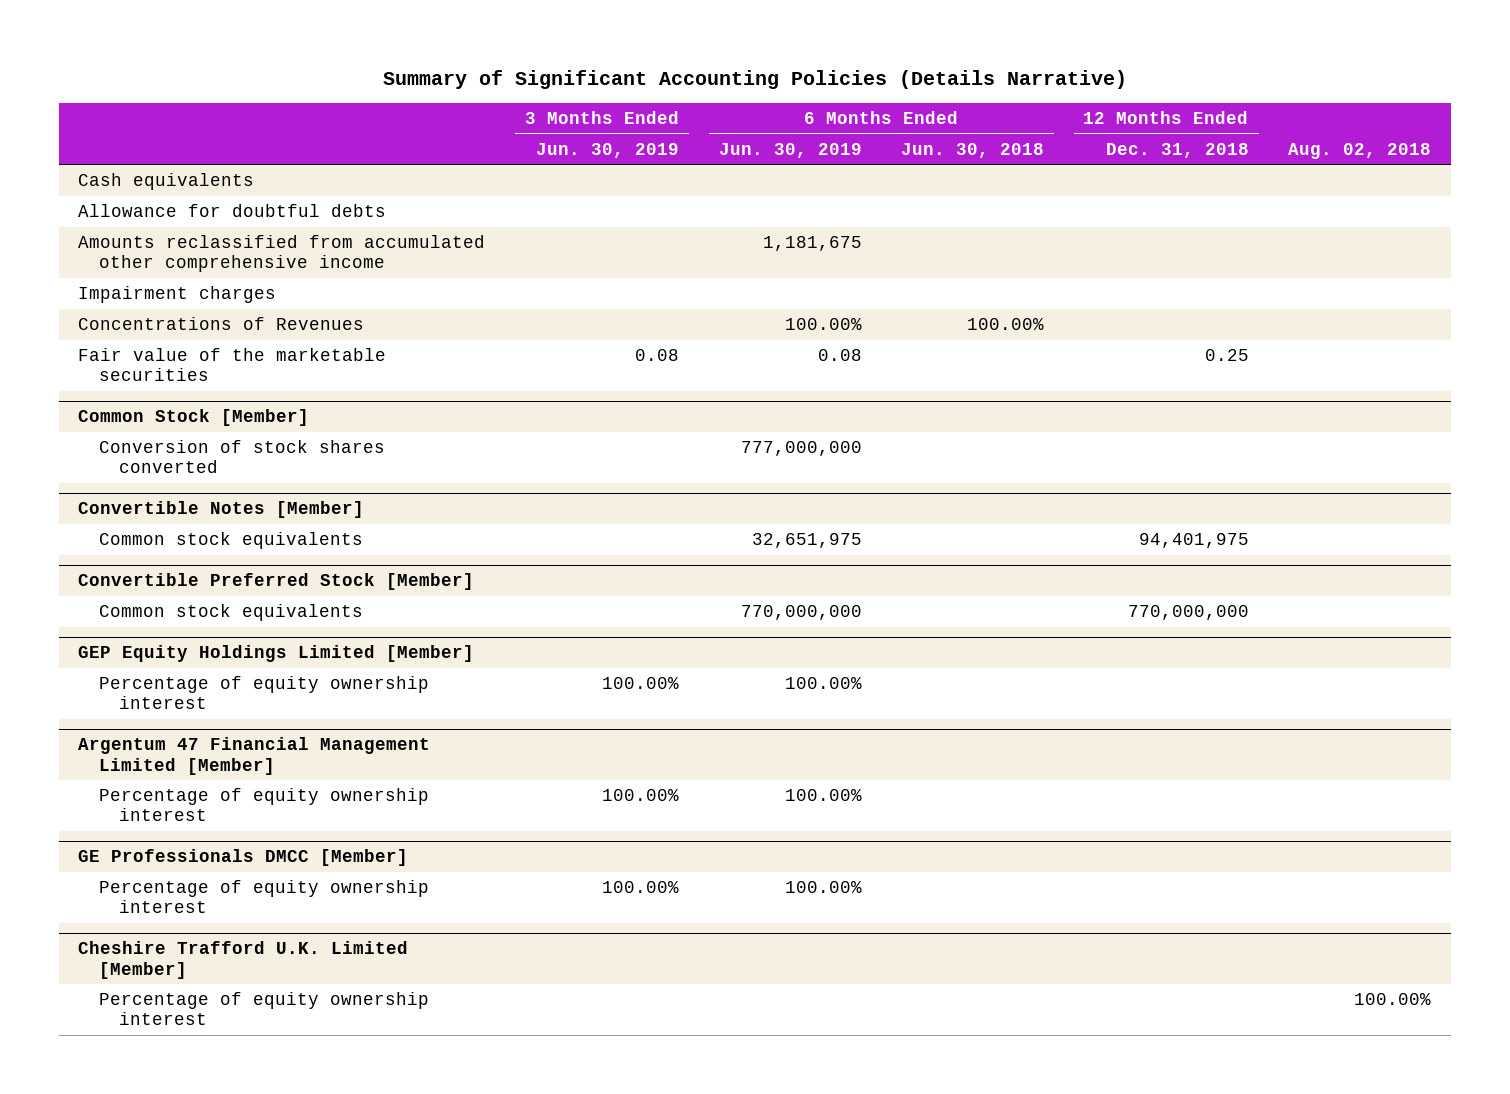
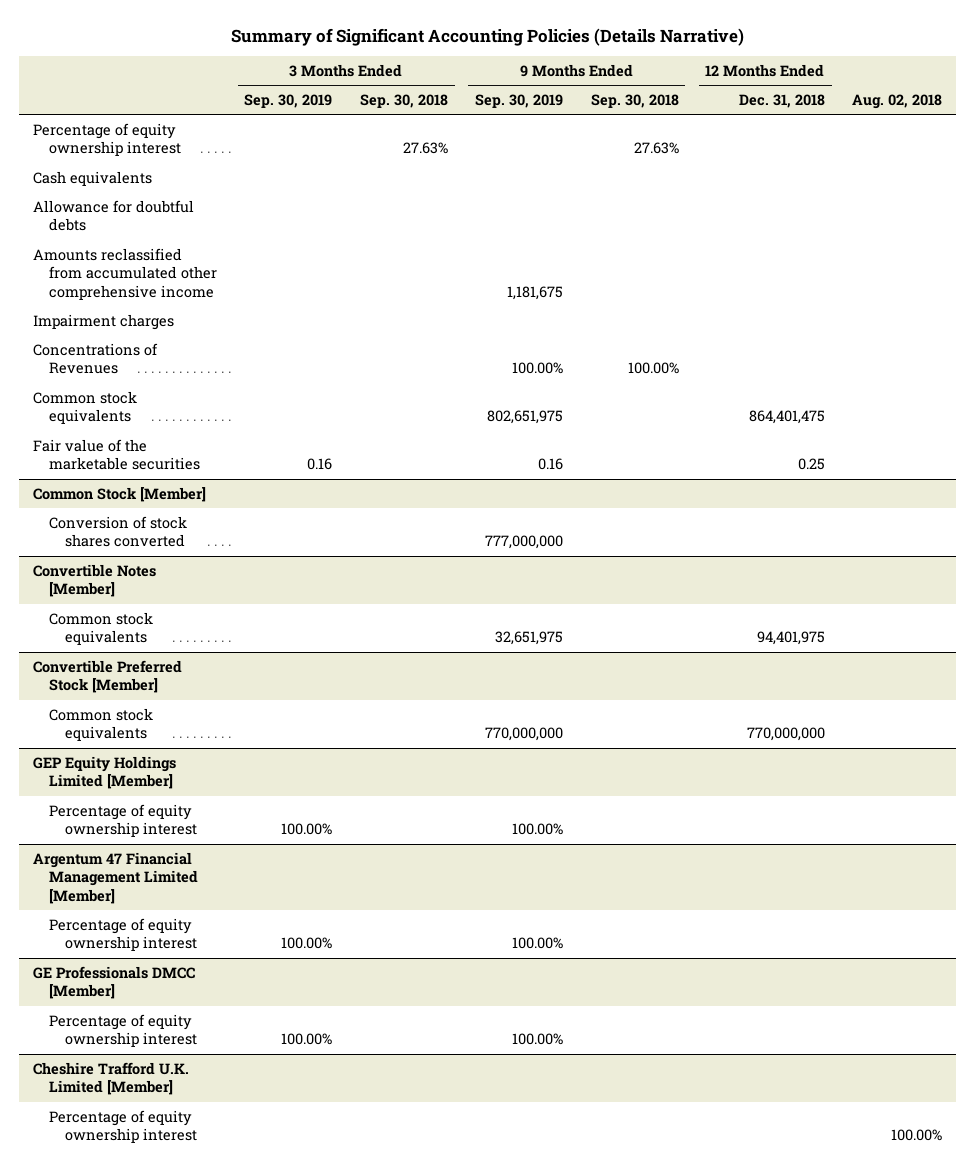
- | 3 Months Ended Jun. 30, 2019 | 6 Months Ended Jun. 30, 2019 | 6 Months Ended Jun. 30, 2018 | 12 Months Ended Dec. 31, 2018 | Aug. 02, 2018
+ | 3 Months Ended Sep. 30, 2019 | 3 Months Ended Sep. 30, 2018 | 9 Months Ended Sep. 30, 2019 | 9 Months Ended Sep. 30, 2018 | 12 Months Ended Dec. 31, 2018 | Aug. 02, 2018
+ Percentage of equity ownership interest | | 27.63% | | 27.63% | |
+ Common stock equivalents | | | 802,651,975 | | 864,401,475 |

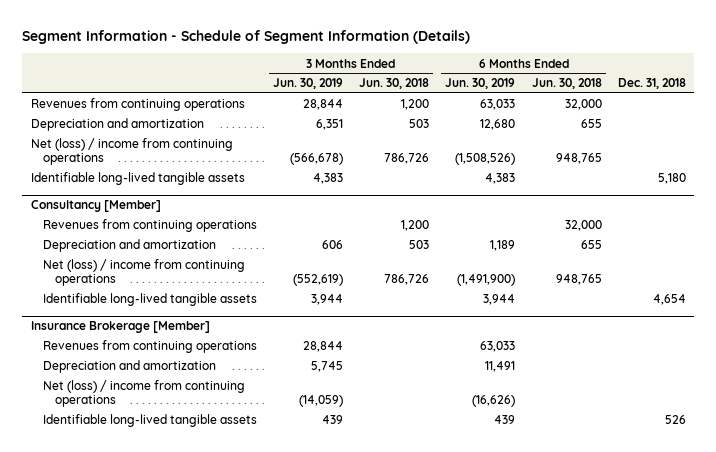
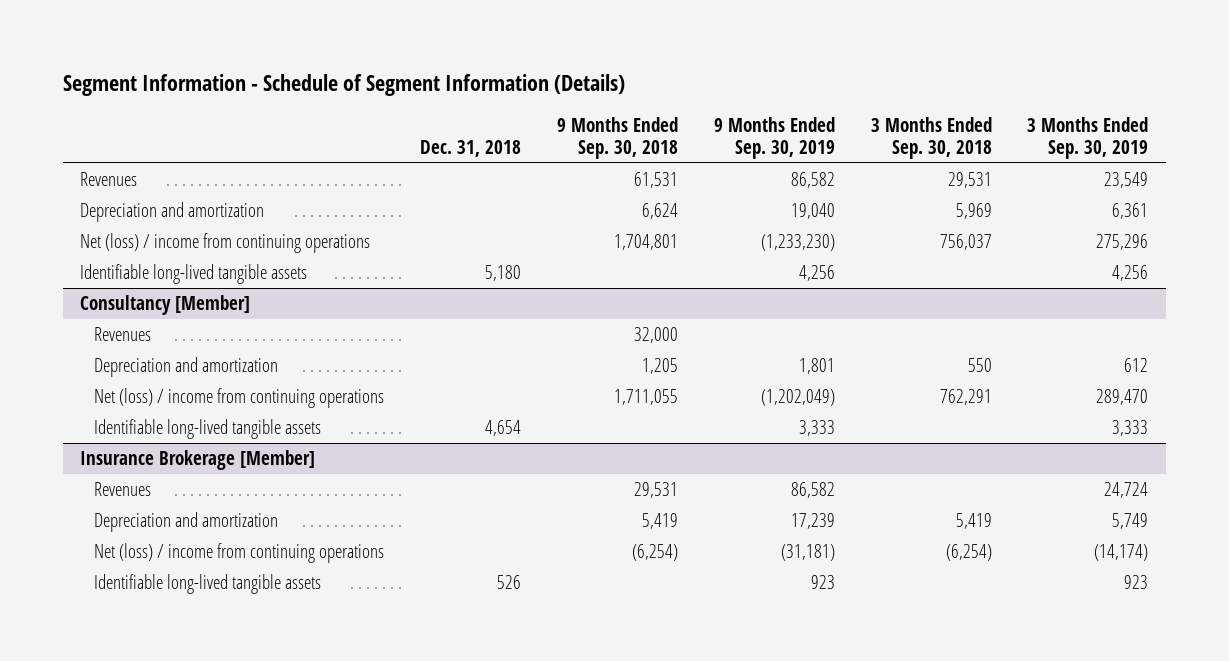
- | 3 Months Ended Jun. 30, 2019 | 3 Months Ended Jun. 30, 2018 | 6 Months Ended Jun. 30, 2019 | 6 Months Ended Jun. 30, 2018 | Dec. 31, 2018
+ | Dec. 31, 2018 | 9 Months Ended Sep. 30, 2018 | 9 Months Ended Sep. 30, 2019 | 3 Months Ended Sep. 30, 2018 | 3 Months Ended Sep. 30, 2019
- Revenues from continuing operations | 28,844 | 1,200 | 63,033 | 32,000 |
+ Revenues | | 61,531 | 86,582 | 29,531 | 23,549
@ Consultancy [Member]
- Revenues from continuing operations | | 1,200 | | 32,000 |
+ Revenues | | 32,000 | | |
@ Insurance Brokerage [Member]
- Revenues from continuing operations | 28,844 | | 63,033 | |
+ Revenues | | 29,531 | 86,582 | | 24,724

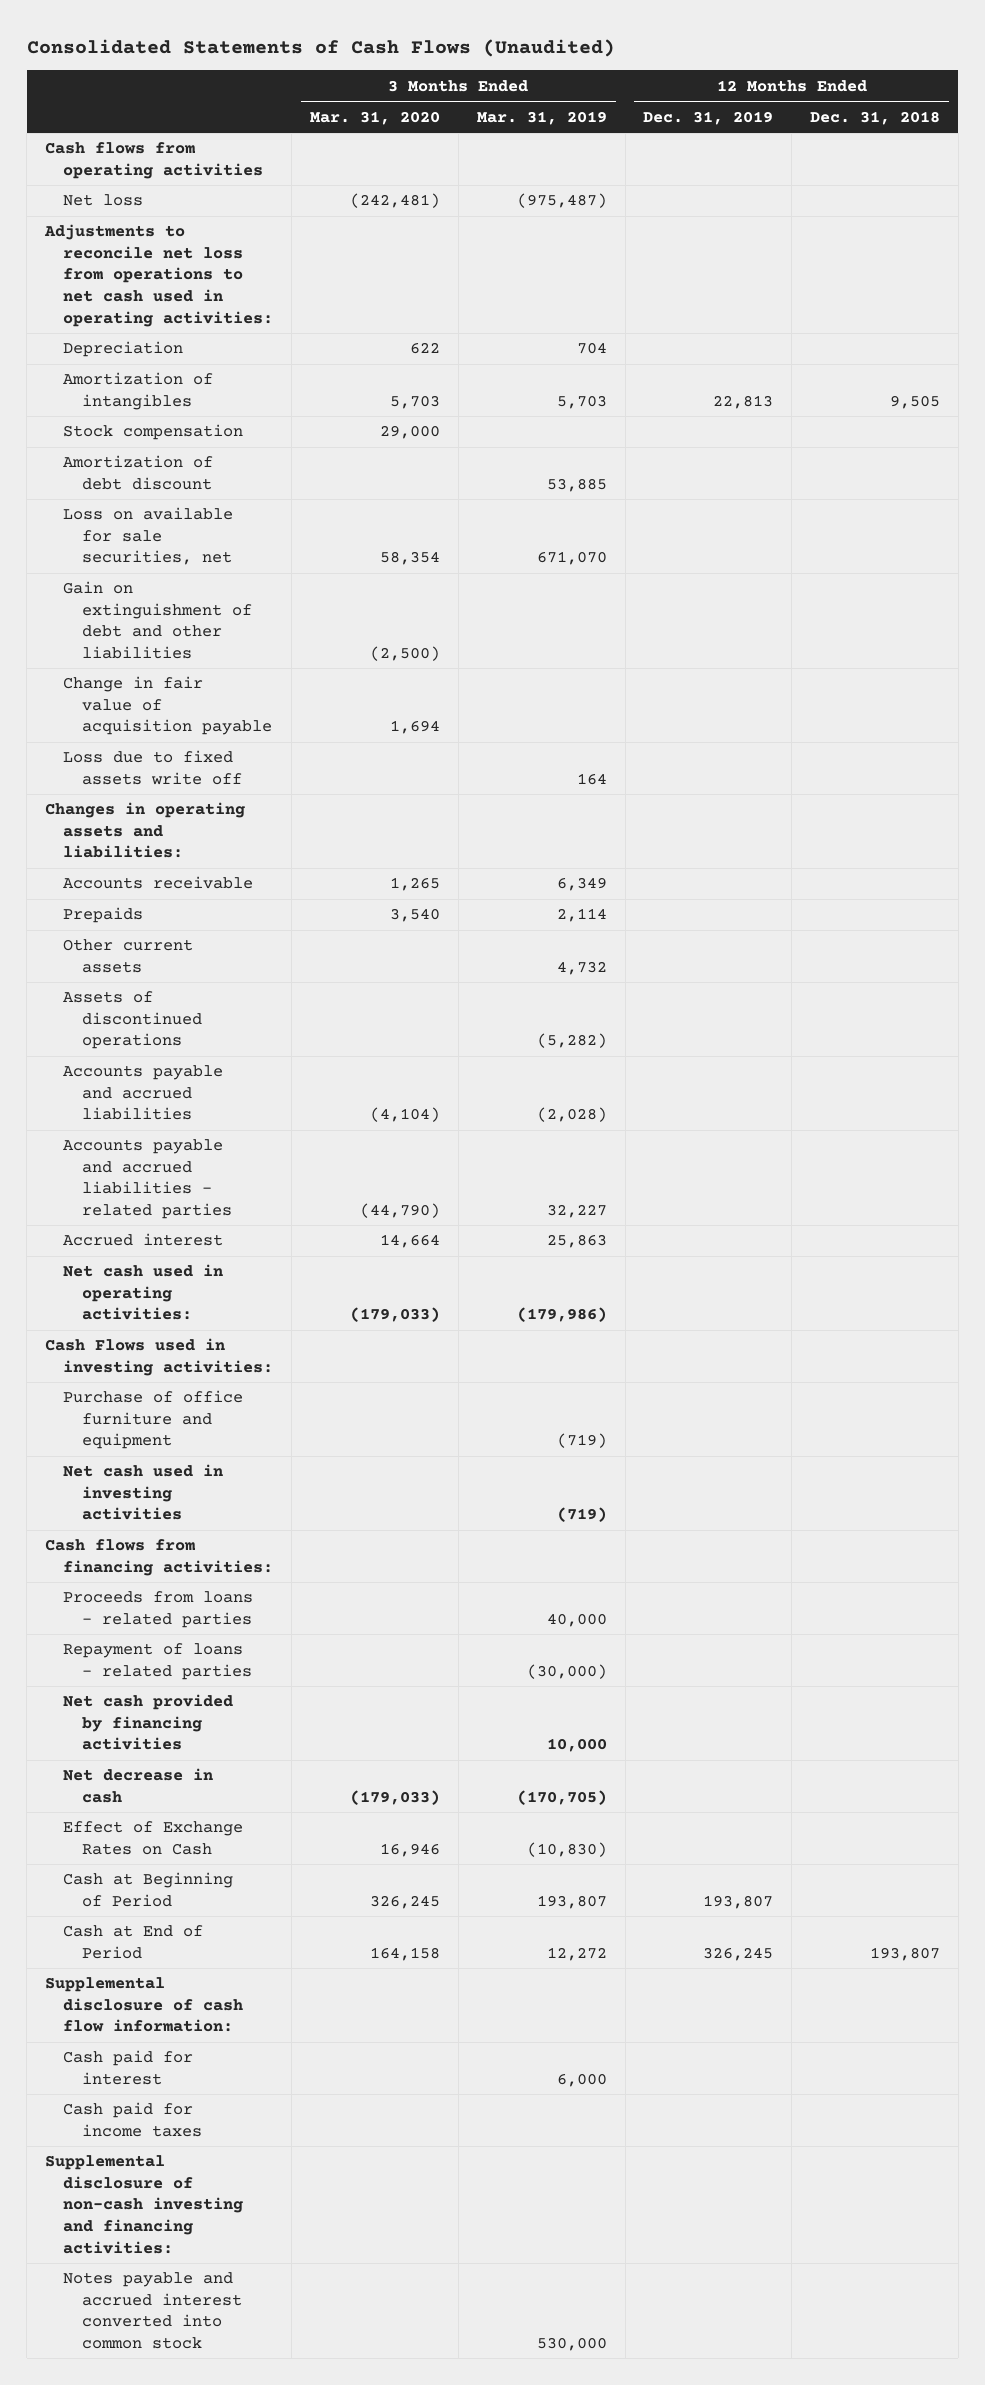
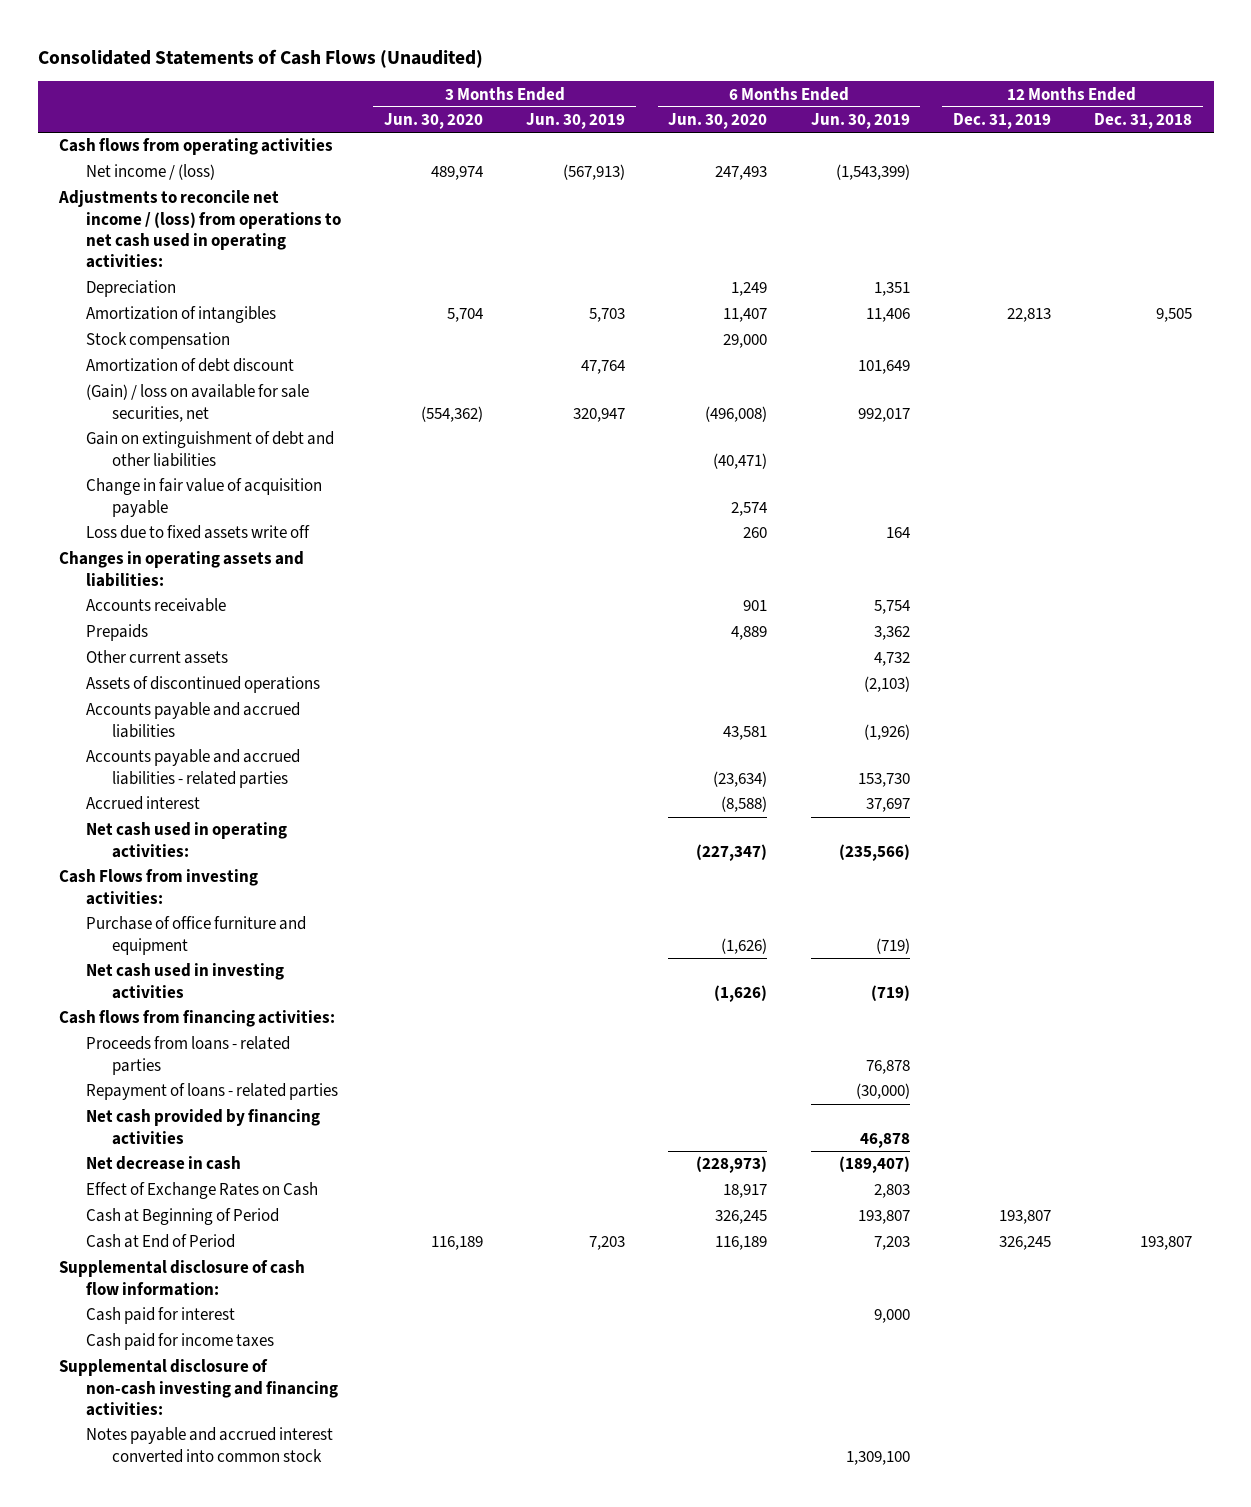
- | 3 Months Ended Mar. 31, 2020 | 3 Months Ended Mar. 31, 2019 | 12 Months Ended Dec. 31, 2019 | 12 Months Ended Dec. 31, 2018
+ | 3 Months Ended Jun. 30, 2020 | 3 Months Ended Jun. 30, 2019 | 6 Months Ended Jun. 30, 2020 | 6 Months Ended Jun. 30, 2019 | 12 Months Ended Dec. 31, 2019 | 12 Months Ended Dec. 31, 2018
- Net loss | (242,481) | (975,487) | |
- Adjustments to reconcile net loss from operations to net cash used in operating activities:
+ Net income / (loss) | 489,974 | (567,913) | 247,493 | (1,543,399) | |
+ Adjustments to reconcile net income / (loss) from operations to net cash used in operating activities:
- Loss on available for sale securities, net | 58,354 | 671,070 | |
+ (Gain) / loss on available for sale securities, net | (554,362) | 320,947 | (496,008) | 992,017 | |
- Cash Flows used in investing activities:
+ Cash Flows from investing activities:

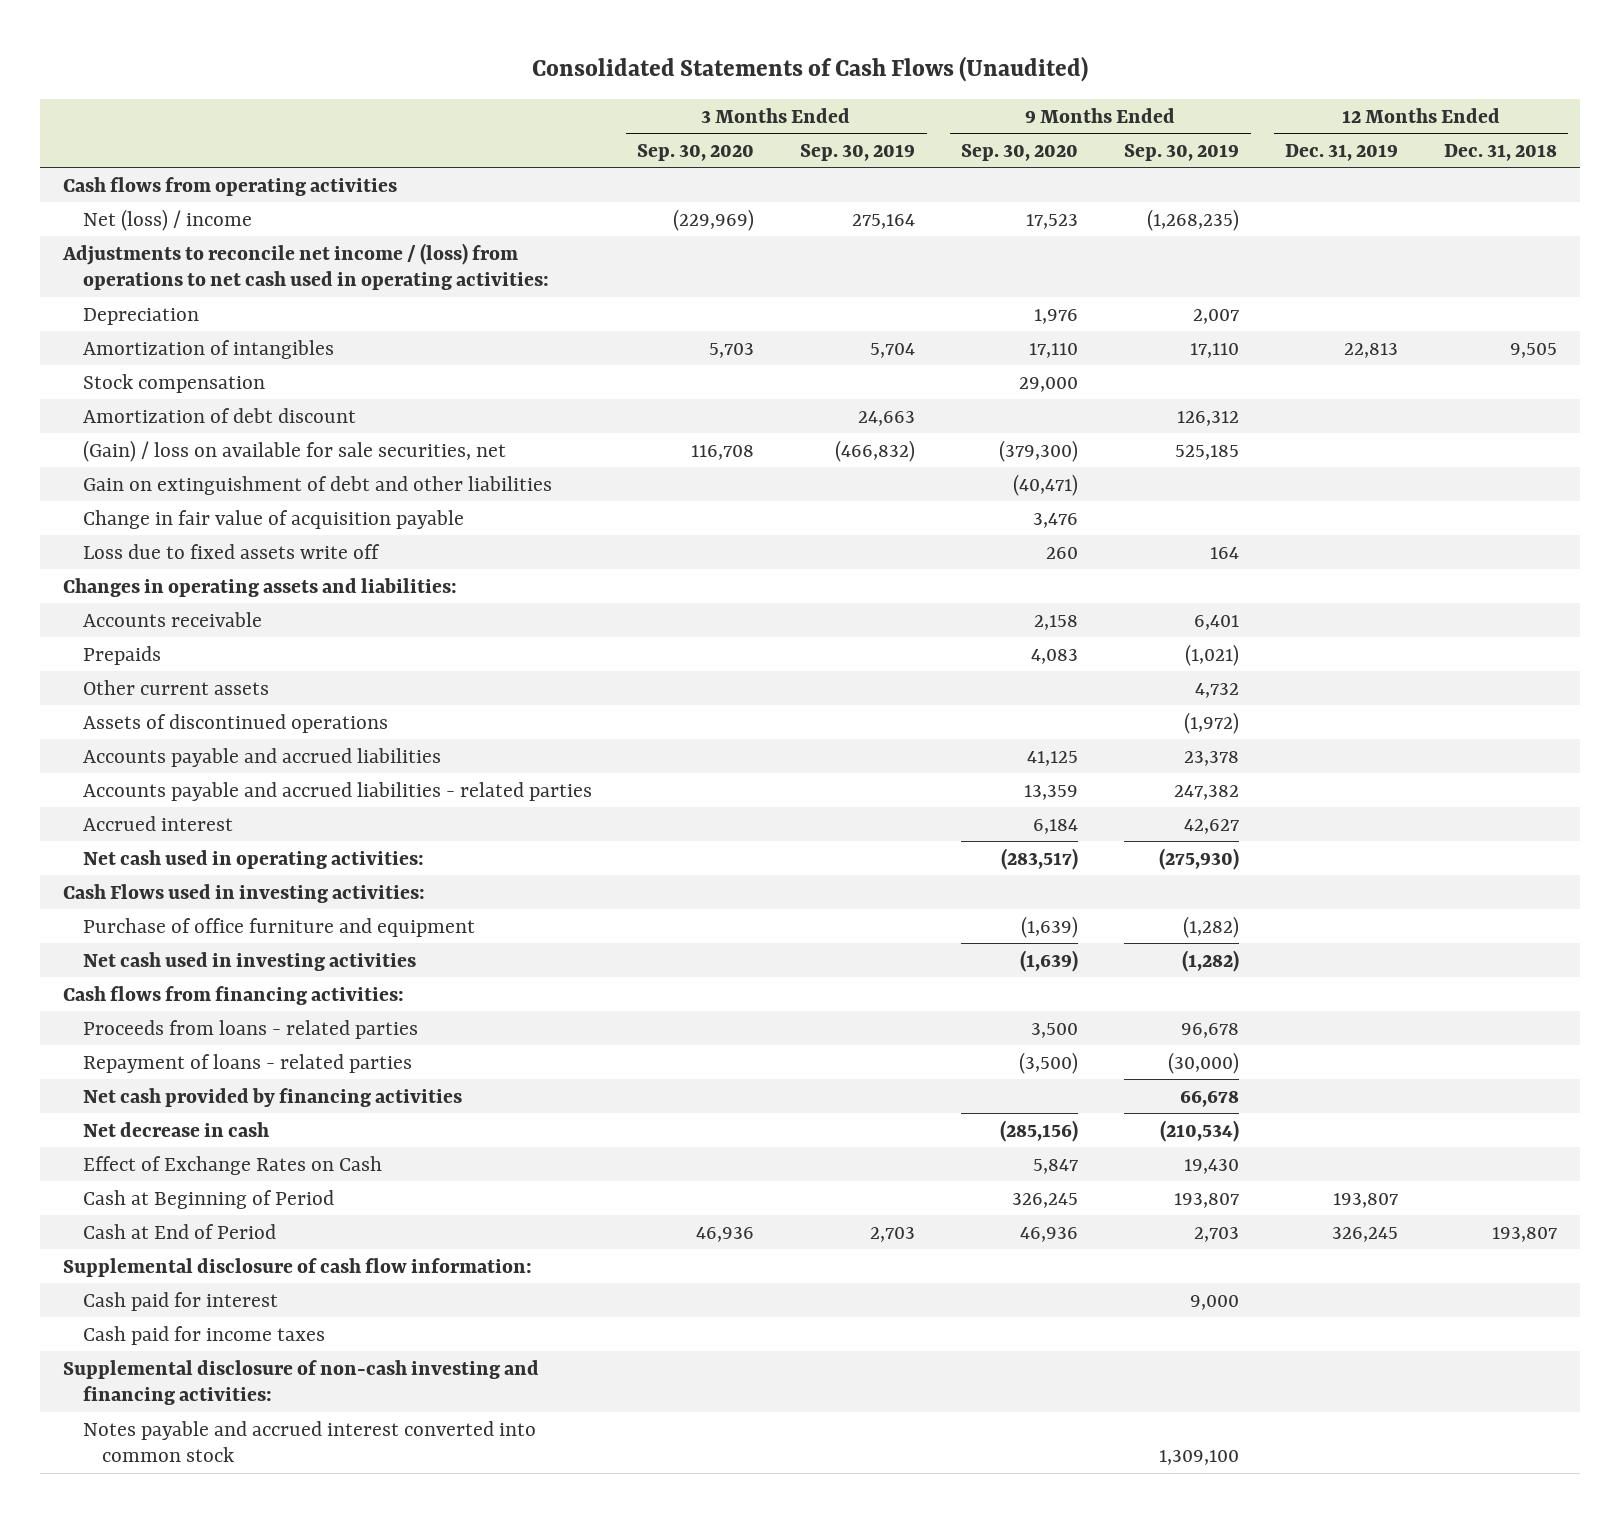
- | 3 Months Ended Jun. 30, 2020 | 3 Months Ended Jun. 30, 2019 | 6 Months Ended Jun. 30, 2020 | 6 Months Ended Jun. 30, 2019 | 12 Months Ended Dec. 31, 2019 | 12 Months Ended Dec. 31, 2018
+ | 3 Months Ended Sep. 30, 2020 | 3 Months Ended Sep. 30, 2019 | 9 Months Ended Sep. 30, 2020 | 9 Months Ended Sep. 30, 2019 | 12 Months Ended Dec. 31, 2019 | 12 Months Ended Dec. 31, 2018
- Net income / (loss) | 489,974 | (567,913) | 247,493 | (1,543,399) | |
+ Net (loss) / income | (229,969) | 275,164 | 17,523 | (1,268,235) | |
- Cash Flows from investing activities:
+ Cash Flows used in investing activities:

